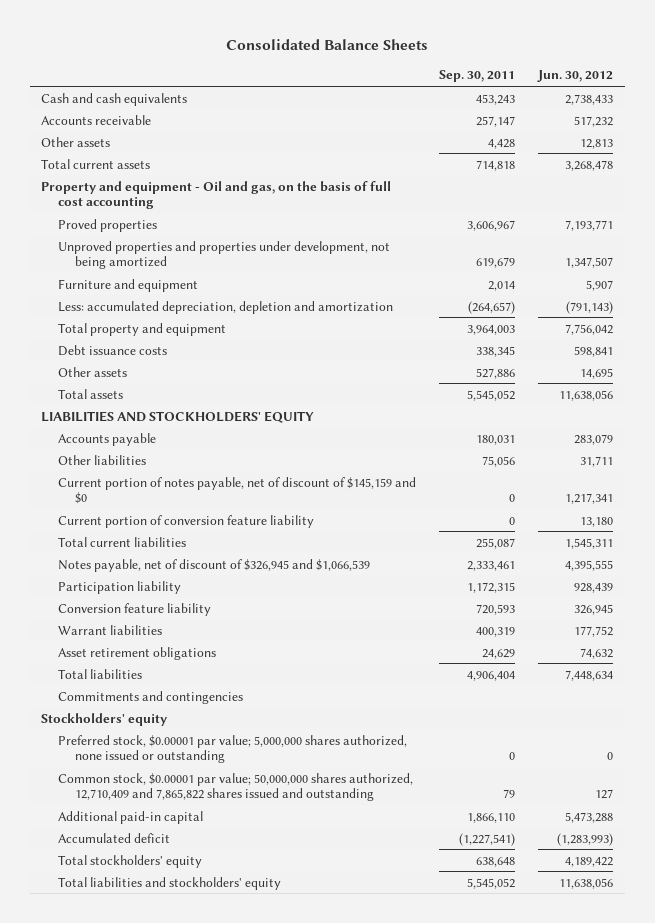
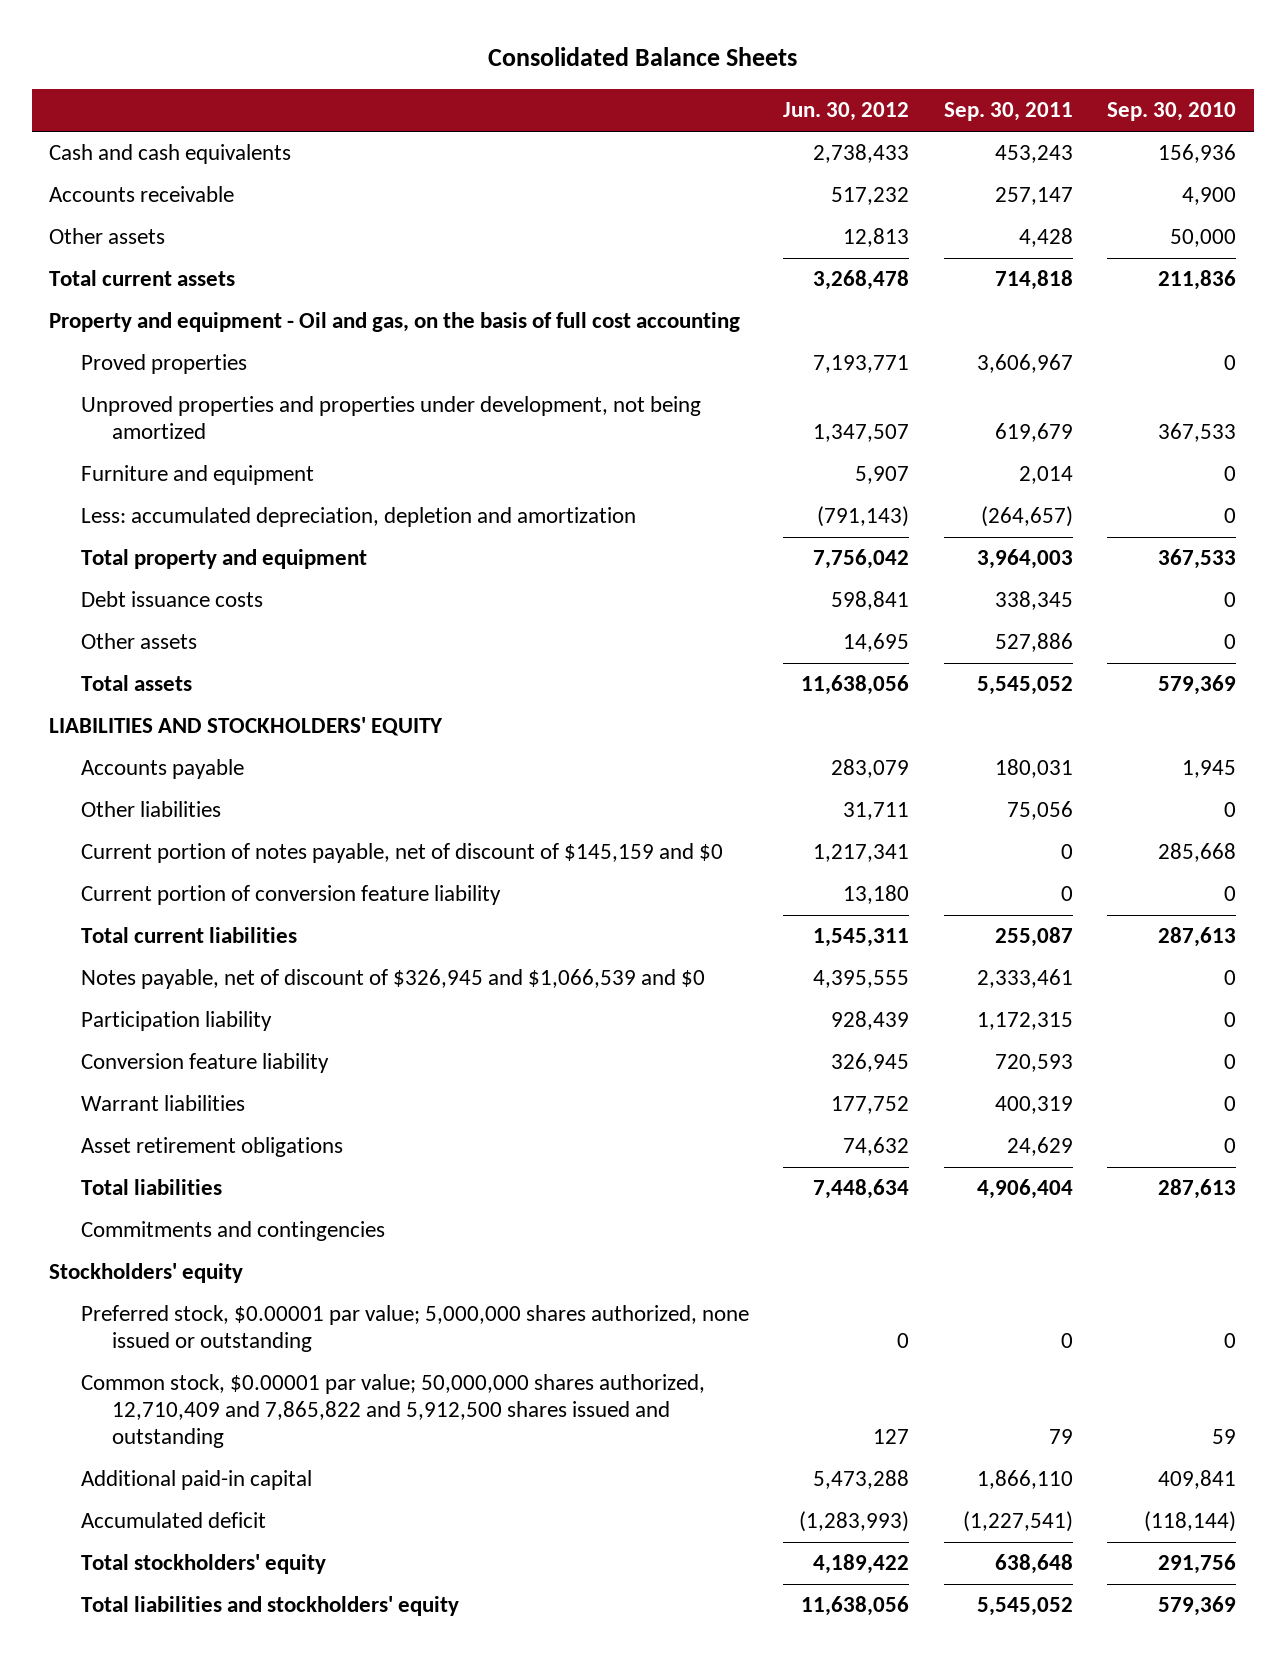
- | Sep. 30, 2011 | Jun. 30, 2012
+ | Jun. 30, 2012 | Sep. 30, 2011 | Sep. 30, 2010
- Notes payable, net of discount of $326,945 and $1,066,539 | 2,333,461 | 4,395,555
+ Notes payable, net of discount of $326,945 and $1,066,539 and $0 | 4,395,555 | 2,333,461 | 0
- Common stock, $0.00001 par value; 50,000,000 shares authorized, 12,710,409 and 7,865,822 shares issued and outstanding | 79 | 127
+ Common stock, $0.00001 par value; 50,000,000 shares authorized, 12,710,409 and 7,865,822 and 5,912,500 shares issued and outstanding | 127 | 79 | 59

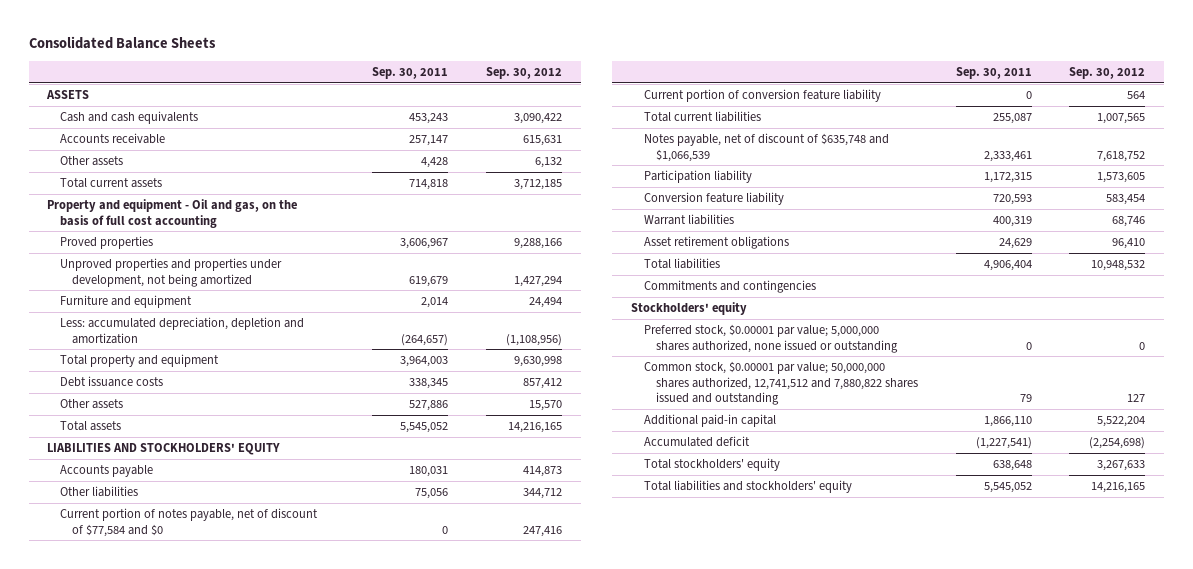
- | Jun. 30, 2012 | Sep. 30, 2011 | Sep. 30, 2010
+ | Sep. 30, 2011 | Sep. 30, 2012
+ ASSETS
- Current portion of notes payable, net of discount of $145,159 and $0 | 1,217,341 | 0 | 285,668
+ Current portion of notes payable, net of discount of $77,584 and $0 | 0 | 247,416
- Notes payable, net of discount of $326,945 and $1,066,539 and $0 | 4,395,555 | 2,333,461 | 0
+ Notes payable, net of discount of $635,748 and $1,066,539 | 2,333,461 | 7,618,752
- Common stock, $0.00001 par value; 50,000,000 shares authorized, 12,710,409 and 7,865,822 and 5,912,500 shares issued and outstanding | 127 | 79 | 59
+ Common stock, $0.00001 par value; 50,000,000 shares authorized, 12,741,512 and 7,880,822 shares issued and outstanding | 79 | 127

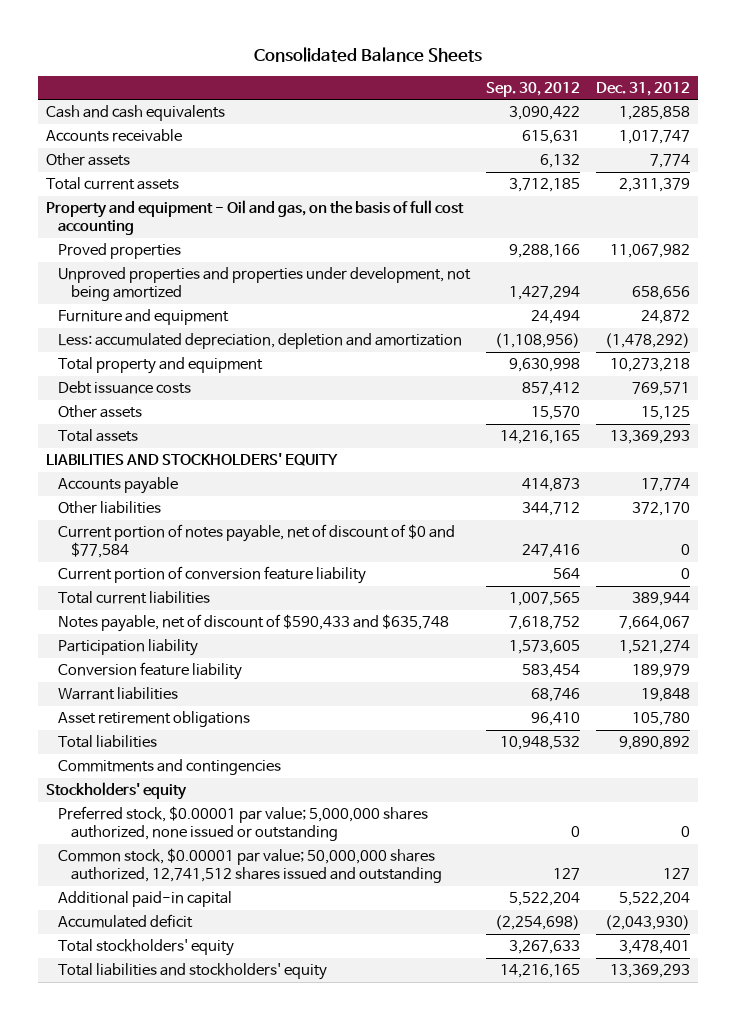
- | Sep. 30, 2011 | Sep. 30, 2012
+ | Sep. 30, 2012 | Dec. 31, 2012
- ASSETS
- Current portion of notes payable, net of discount of $77,584 and $0 | 0 | 247,416
+ Current portion of notes payable, net of discount of $0 and $77,584 | 247,416 | 0
- Notes payable, net of discount of $635,748 and $1,066,539 | 2,333,461 | 7,618,752
+ Notes payable, net of discount of $590,433 and $635,748 | 7,618,752 | 7,664,067
- Common stock, $0.00001 par value; 50,000,000 shares authorized, 12,741,512 and 7,880,822 shares issued and outstanding | 79 | 127
+ Common stock, $0.00001 par value; 50,000,000 shares authorized, 12,741,512 shares issued and outstanding | 127 | 127

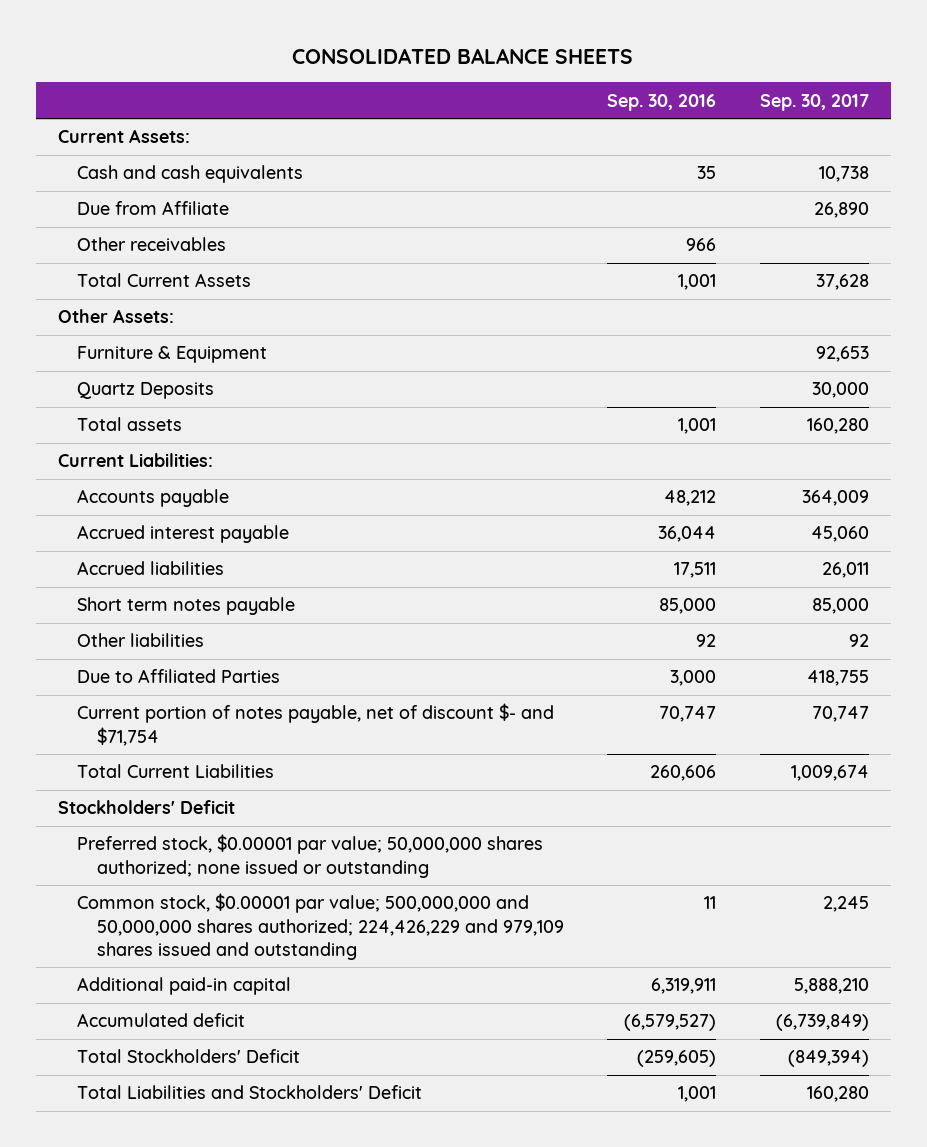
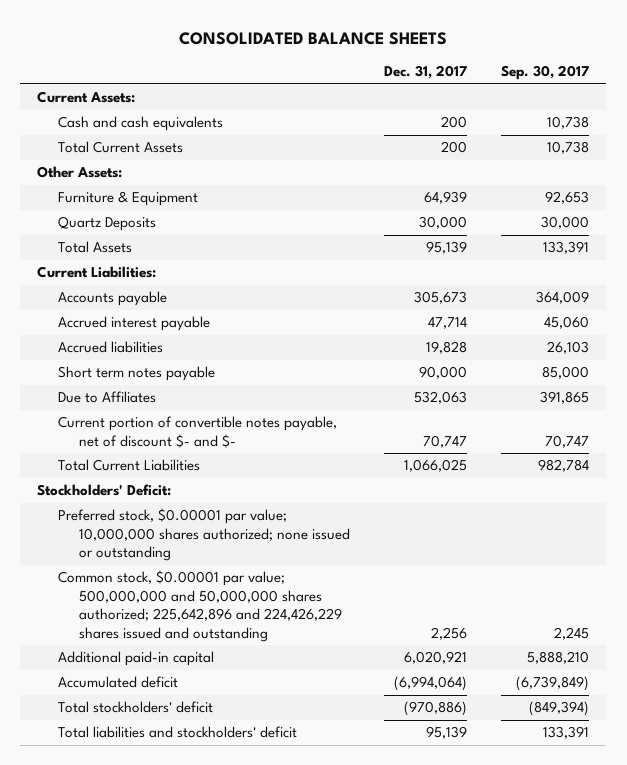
- | Sep. 30, 2016 | Sep. 30, 2017
+ | Dec. 31, 2017 | Sep. 30, 2017
- Due from Affiliate | | 26,890
- Other receivables | 966 |
- Total Current Assets | 1,001 | 37,628
+ Total Current Assets | 200 | 10,738
- Total assets | 1,001 | 160,280
+ Total Assets | 95,139 | 133,391
- Accrued liabilities | 17,511 | 26,011
+ Accrued liabilities | 19,828 | 26,103
- Other liabilities | 92 | 92
- Due to Affiliated Parties | 3,000 | 418,755
- Current portion of notes payable, net of discount $- and $71,754 | 70,747 | 70,747
- Total Current Liabilities | 260,606 | 1,009,674
- Stockholders' Deficit
- Preferred stock, $0.00001 par value; 50,000,000 shares authorized; none issued or outstanding
- Common stock, $0.00001 par value; 500,000,000 and 50,000,000 shares authorized; 224,426,229 and 979,109 shares issued and outstanding | 11 | 2,245
+ Due to Affiliates | 532,063 | 391,865
+ Current portion of convertible notes payable, net of discount $- and $- | 70,747 | 70,747
+ Total Current Liabilities | 1,066,025 | 982,784
+ Stockholders' Deficit:
+ Preferred stock, $0.00001 par value; 10,000,000 shares authorized; none issued or outstanding
+ Common stock, $0.00001 par value; 500,000,000 and 50,000,000 shares authorized; 225,642,896 and 224,426,229 shares issued and outstanding | 2,256 | 2,245
- Total Stockholders' Deficit | (259,605) | (849,394)
- Total Liabilities and Stockholders' Deficit | 1,001 | 160,280
+ Total stockholders' deficit | (970,886) | (849,394)
+ Total liabilities and stockholders' deficit | 95,139 | 133,391

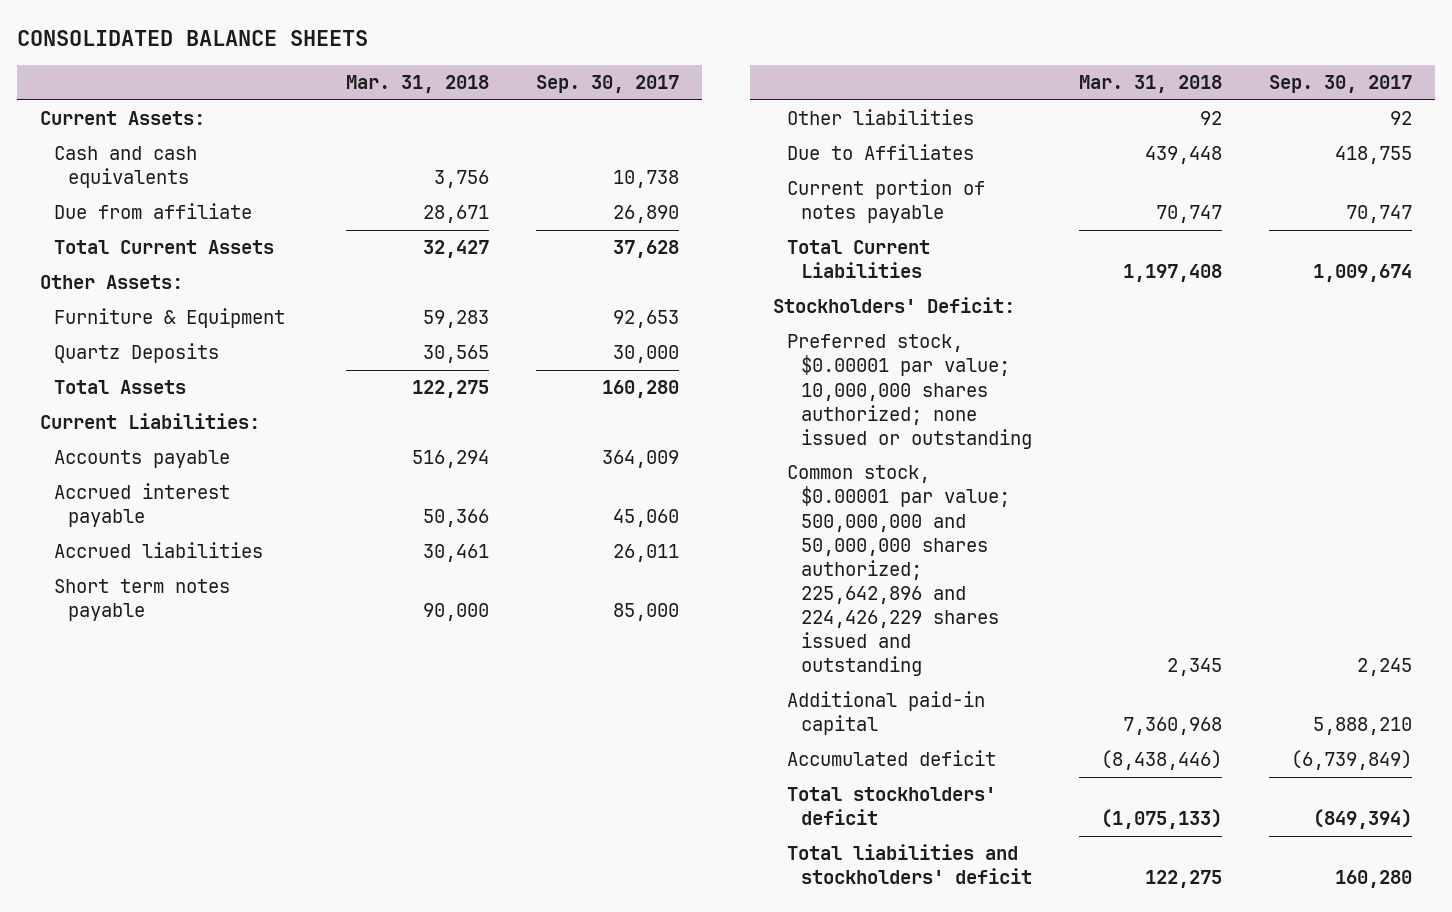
- | Dec. 31, 2017 | Sep. 30, 2017
+ | Mar. 31, 2018 | Sep. 30, 2017
- Total Current Assets | 200 | 10,738
+ Due from affiliate | 28,671 | 26,890
+ Total Current Assets | 32,427 | 37,628
- Total Assets | 95,139 | 133,391
+ Total Assets | 122,275 | 160,280
- Accrued liabilities | 19,828 | 26,103
+ Accrued liabilities | 30,461 | 26,011
- Due to Affiliates | 532,063 | 391,865
- Current portion of convertible notes payable, net of discount $- and $- | 70,747 | 70,747
- Total Current Liabilities | 1,066,025 | 982,784
+ Other liabilities | 92 | 92
+ Due to Affiliates | 439,448 | 418,755
+ Current portion of notes payable | 70,747 | 70,747
+ Total Current Liabilities | 1,197,408 | 1,009,674
- Total liabilities and stockholders' deficit | 95,139 | 133,391
+ Total liabilities and stockholders' deficit | 122,275 | 160,280

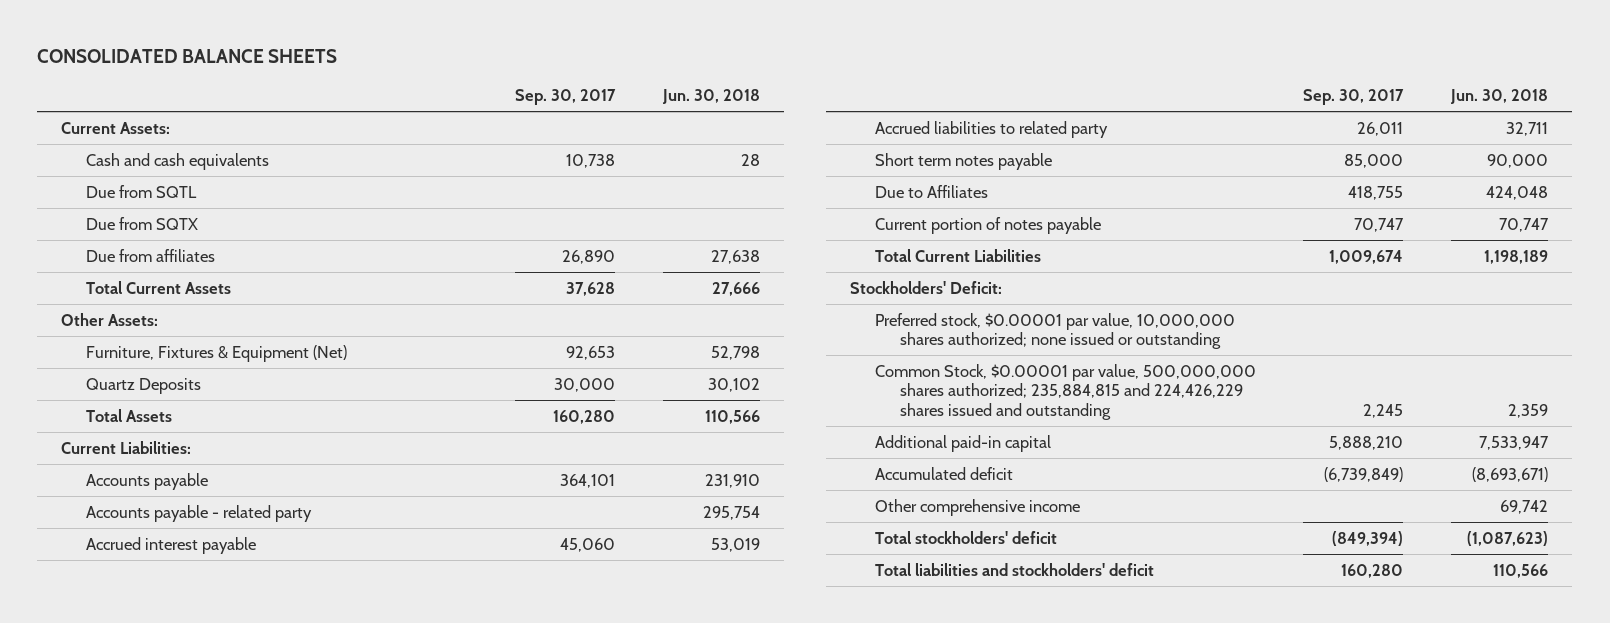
- | Mar. 31, 2018 | Sep. 30, 2017
+ | Sep. 30, 2017 | Jun. 30, 2018
- Due from affiliate | 28,671 | 26,890
+ Due from SQTL
+ Due from SQTX
+ Due from affiliates | 26,890 | 27,638
- Furniture & Equipment | 59,283 | 92,653
+ Furniture, Fixtures & Equipment (Net) | 92,653 | 52,798
- Accounts payable | 516,294 | 364,009
+ Accounts payable | 364,101 | 231,910
+ Accounts payable - related party | | 295,754
- Accrued liabilities | 30,461 | 26,011
+ Accrued liabilities to related party | 26,011 | 32,711
- Other liabilities | 92 | 92
- Preferred stock, $0.00001 par value; 10,000,000 shares authorized; none issued or outstanding
- Common stock, $0.00001 par value; 500,000,000 and 50,000,000 shares authorized; 225,642,896 and 224,426,229 shares issued and outstanding | 2,345 | 2,245
+ Preferred stock, $0.00001 par value, 10,000,000 shares authorized; none issued or outstanding
+ Common Stock, $0.00001 par value, 500,000,000 shares authorized; 235,884,815 and 224,426,229 shares issued and outstanding | 2,245 | 2,359
+ Other comprehensive income | | 69,742

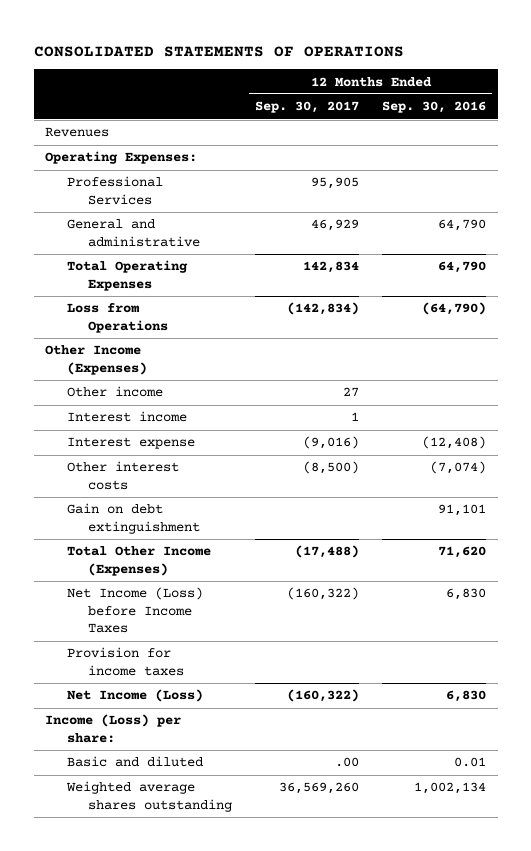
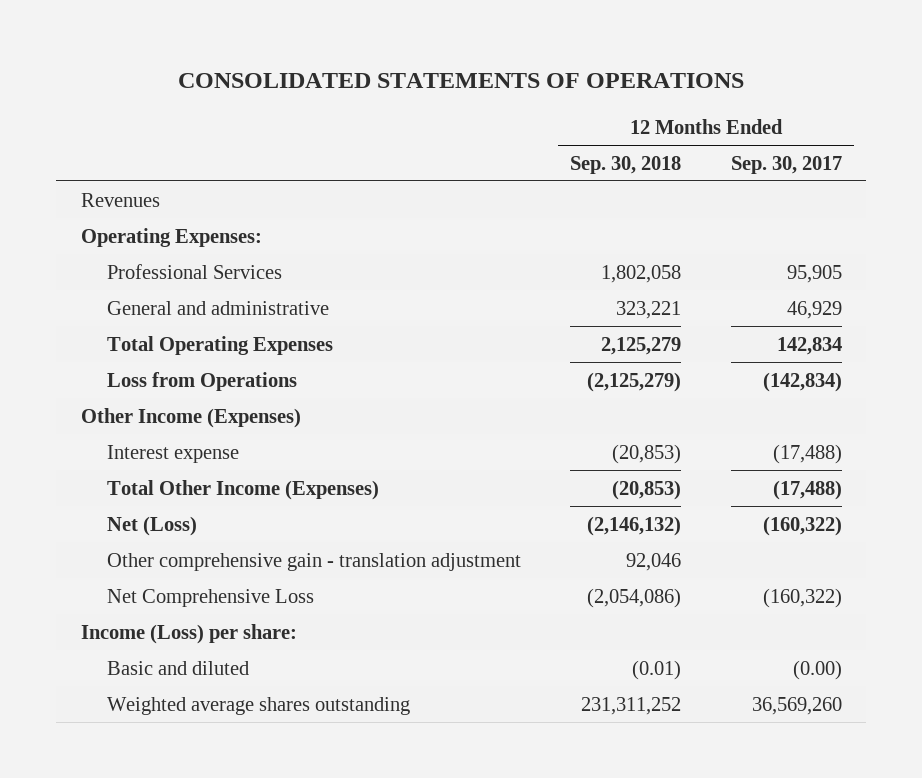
- | 12 Months Ended Sep. 30, 2017 | 12 Months Ended Sep. 30, 2016
+ | 12 Months Ended Sep. 30, 2018 | 12 Months Ended Sep. 30, 2017
- Other income | 27 |
- Interest income | 1 |
- Interest expense | (9,016) | (12,408)
- Other interest costs | (8,500) | (7,074)
- Gain on debt extinguishment | | 91,101
+ Interest expense | (20,853) | (17,488)
- Net Income (Loss) before Income Taxes | (160,322) | 6,830
- Provision for income taxes
- Net Income (Loss) | (160,322) | 6,830
+ Net (Loss) | (2,146,132) | (160,322)
+ Other comprehensive gain - translation adjustment | 92,046 |
+ Net Comprehensive Loss | (2,054,086) | (160,322)
- Basic and diluted | .00 | 0.01
+ Basic and diluted | (0.01) | (0.00)

